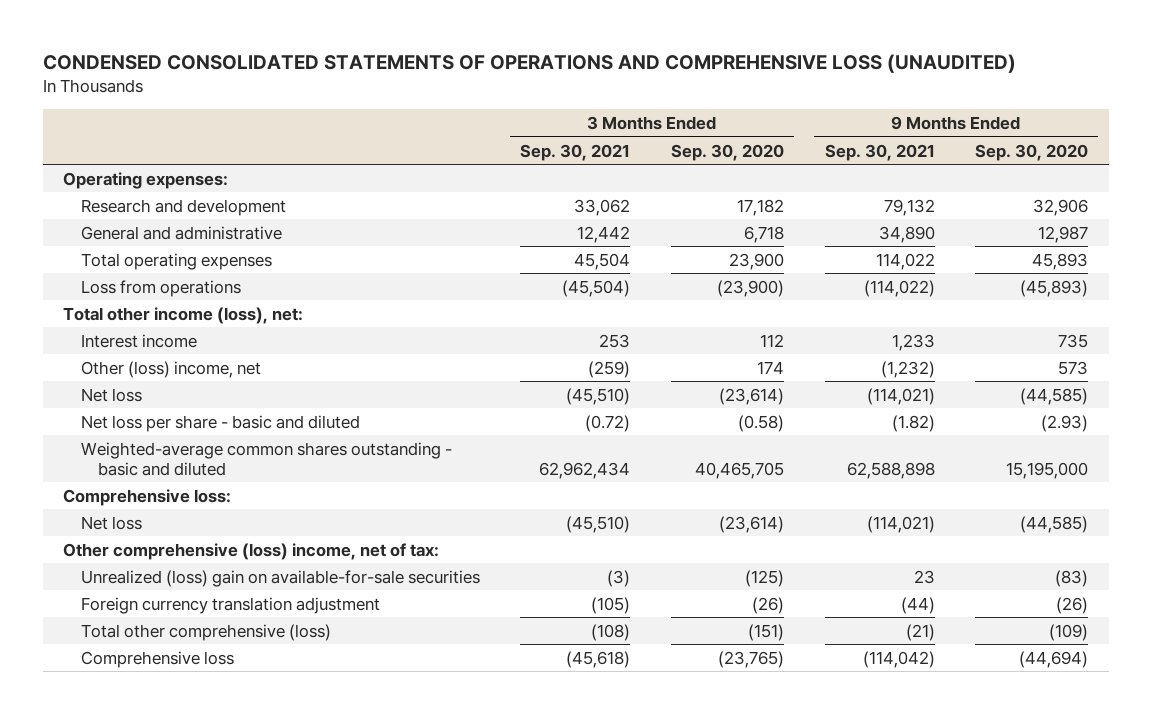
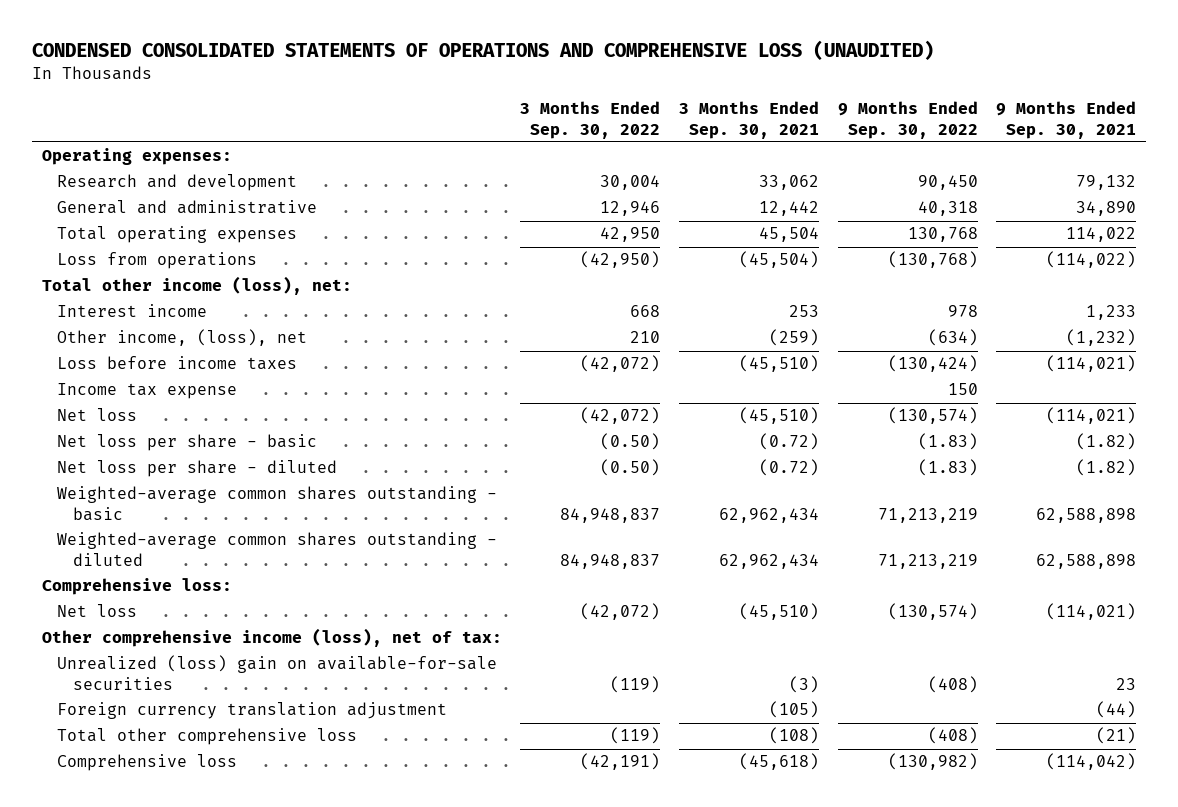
- | 3 Months Ended Sep. 30, 2021 | 3 Months Ended Sep. 30, 2020 | 9 Months Ended Sep. 30, 2021 | 9 Months Ended Sep. 30, 2020
+ | 3 Months Ended Sep. 30, 2022 | 3 Months Ended Sep. 30, 2021 | 9 Months Ended Sep. 30, 2022 | 9 Months Ended Sep. 30, 2021
- Other (loss) income, net | (259) | 174 | (1,232) | 573
+ Other income, (loss), net | 210 | (259) | (634) | (1,232)
+ Loss before income taxes | (42,072) | (45,510) | (130,424) | (114,021)
+ Income tax expense | | | 150 |
- Net loss per share - basic and diluted | (0.72) | (0.58) | (1.82) | (2.93)
- Weighted-average common shares outstanding - basic and diluted | 62,962,434 | 40,465,705 | 62,588,898 | 15,195,000
+ Net loss per share - basic | (0.50) | (0.72) | (1.83) | (1.82)
+ Net loss per share - diluted | (0.50) | (0.72) | (1.83) | (1.82)
+ Weighted-average common shares outstanding - basic | 84,948,837 | 62,962,434 | 71,213,219 | 62,588,898
+ Weighted-average common shares outstanding - diluted | 84,948,837 | 62,962,434 | 71,213,219 | 62,588,898
- Other comprehensive (loss) income, net of tax:
+ Other comprehensive income (loss), net of tax:
- Total other comprehensive (loss) | (108) | (151) | (21) | (109)
+ Total other comprehensive loss | (119) | (108) | (408) | (21)

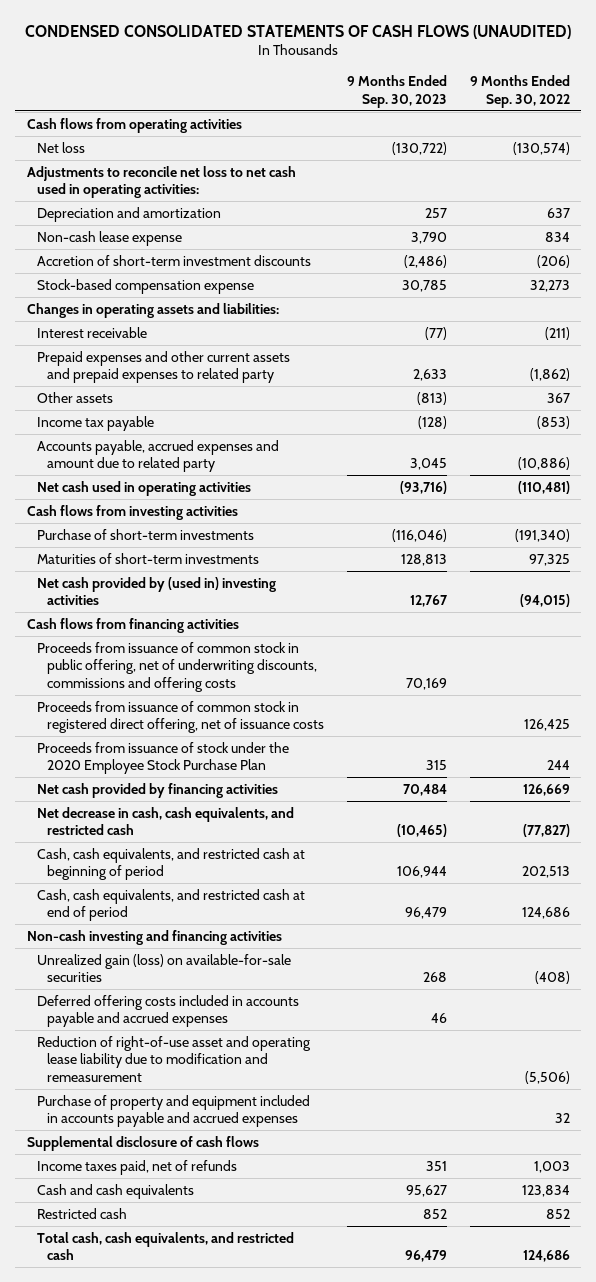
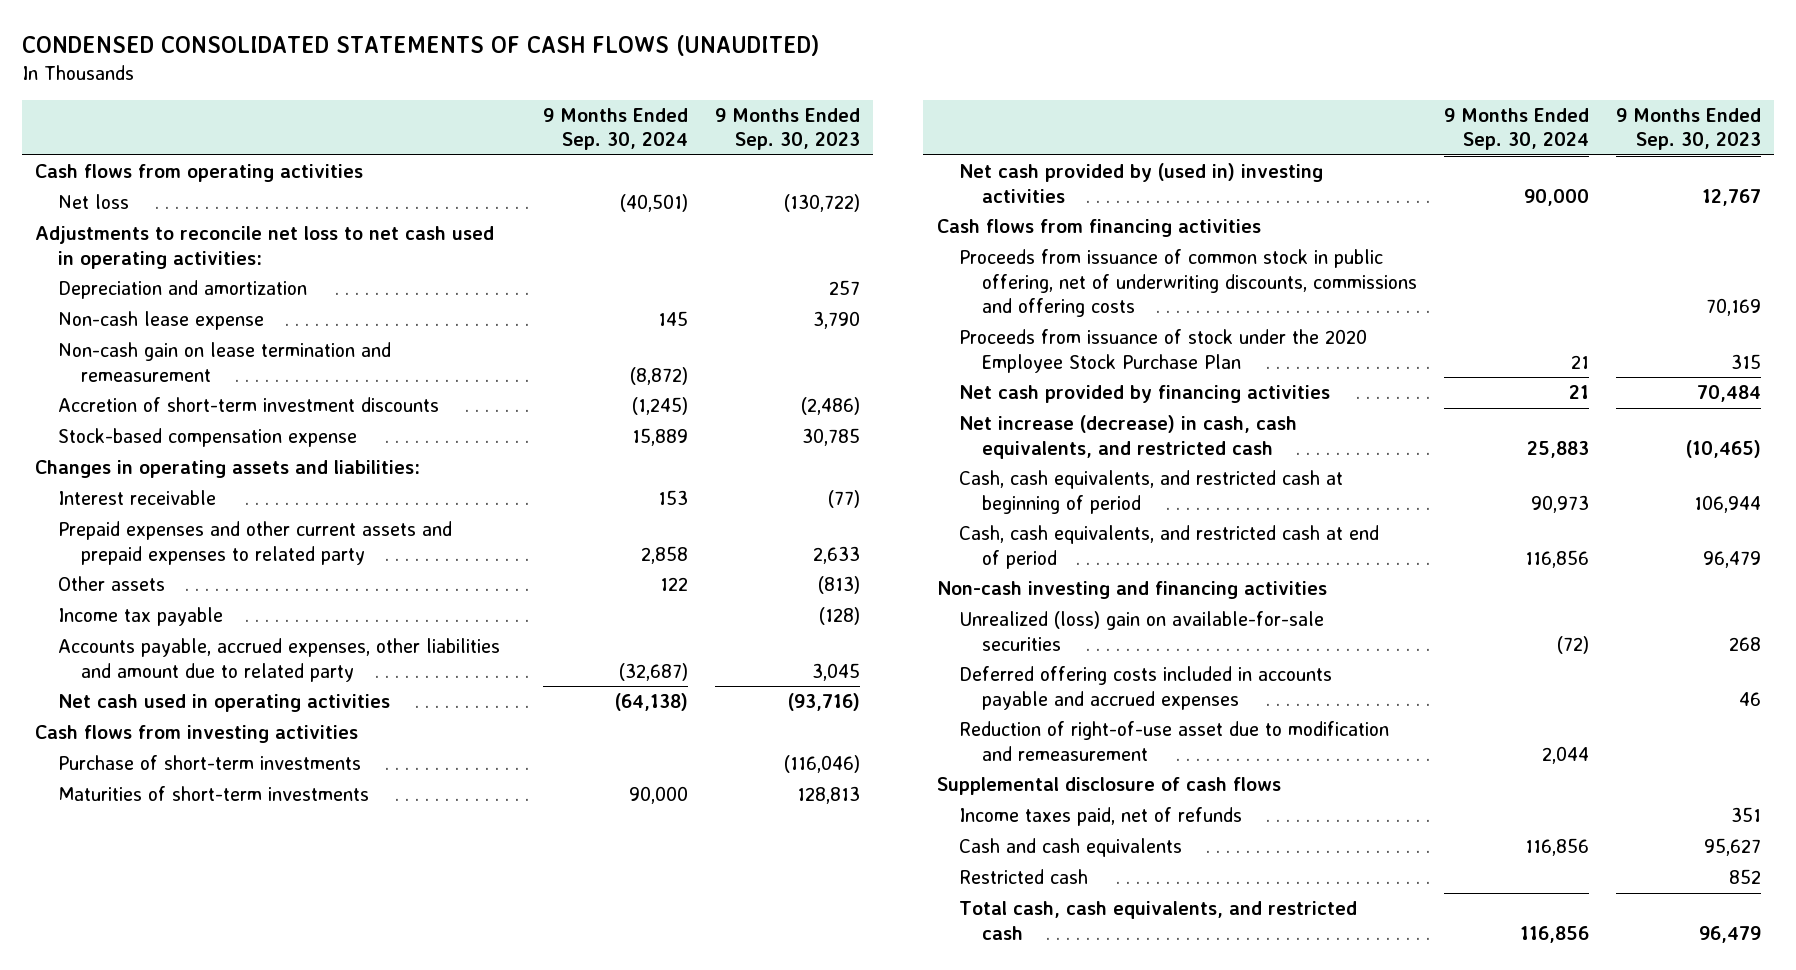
- | 9 Months Ended Sep. 30, 2023 | 9 Months Ended Sep. 30, 2022
+ | 9 Months Ended Sep. 30, 2024 | 9 Months Ended Sep. 30, 2023
+ Non-cash gain on lease termination and remeasurement | (8,872) |
- Accounts payable, accrued expenses and amount due to related party | 3,045 | (10,886)
+ Accounts payable, accrued expenses, other liabilities and amount due to related party | (32,687) | 3,045
- Proceeds from issuance of common stock in registered direct offering, net of issuance costs | | 126,425
- Net decrease in cash, cash equivalents, and restricted cash | (10,465) | (77,827)
+ Net increase (decrease) in cash, cash equivalents, and restricted cash | 25,883 | (10,465)
- Unrealized gain (loss) on available-for-sale securities | 268 | (408)
+ Unrealized (loss) gain on available-for-sale securities | (72) | 268
- Reduction of right-of-use asset and operating lease liability due to modification and remeasurement | | (5,506)
- Purchase of property and equipment included in accounts payable and accrued expenses | | 32
+ Reduction of right-of-use asset due to modification and remeasurement | 2,044 |

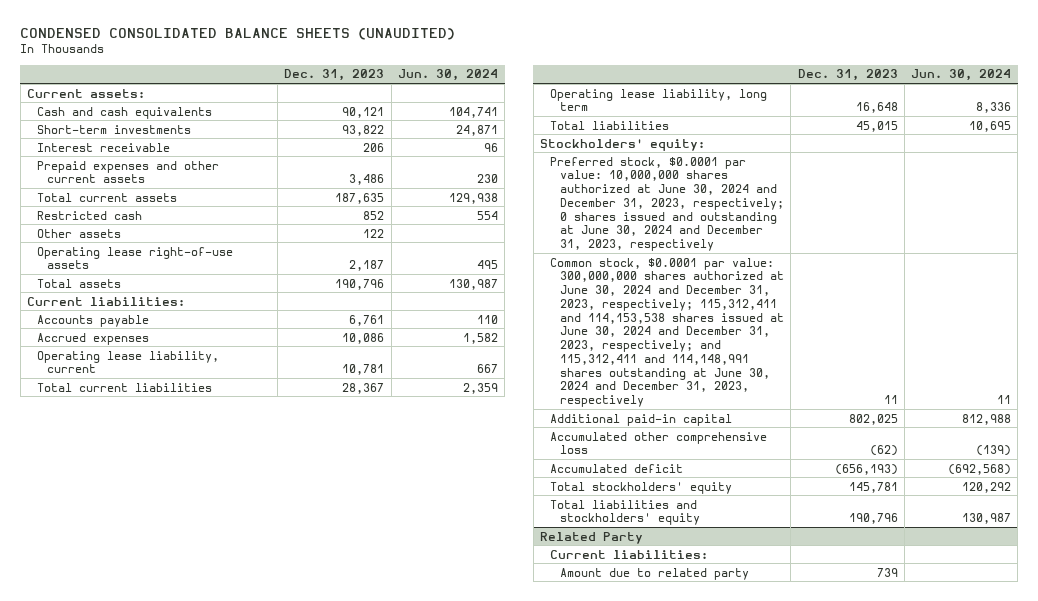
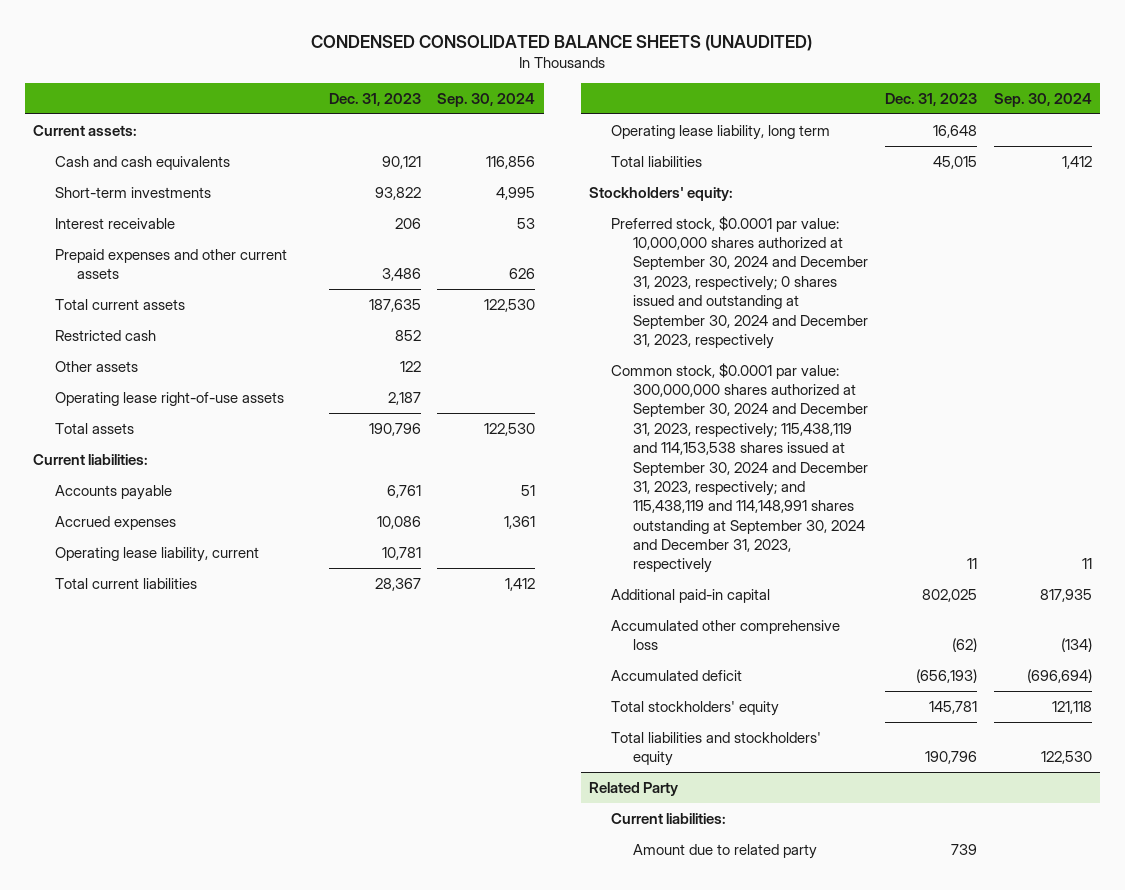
- | Dec. 31, 2023 | Jun. 30, 2024
+ | Dec. 31, 2023 | Sep. 30, 2024
- Preferred stock, $0.0001 par value: 10,000,000 shares authorized at June 30, 2024 and December 31, 2023, respectively; 0 shares issued and outstanding at June 30, 2024 and December 31, 2023, respectively
- Common stock, $0.0001 par value: 300,000,000 shares authorized at June 30, 2024 and December 31, 2023, respectively; 115,312,411 and 114,153,538 shares issued at June 30, 2024 and December 31, 2023, respectively; and 115,312,411 and 114,148,991 shares outstanding at June 30, 2024 and December 31, 2023, respectively | 11 | 11
+ Preferred stock, $0.0001 par value: 10,000,000 shares authorized at September 30, 2024 and December 31, 2023, respectively; 0 shares issued and outstanding at September 30, 2024 and December 31, 2023, respectively
+ Common stock, $0.0001 par value: 300,000,000 shares authorized at September 30, 2024 and December 31, 2023, respectively; 115,438,119 and 114,153,538 shares issued at September 30, 2024 and December 31, 2023, respectively; and 115,438,119 and 114,148,991 shares outstanding at September 30, 2024 and December 31, 2023, respectively | 11 | 11

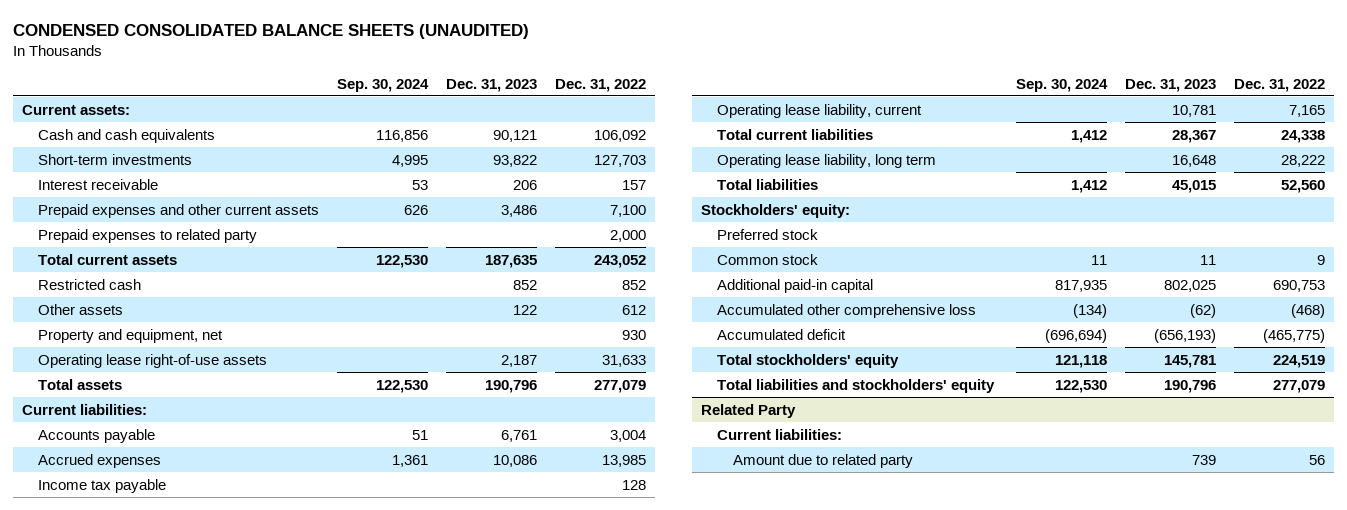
- | Dec. 31, 2023 | Sep. 30, 2024
+ | Sep. 30, 2024 | Dec. 31, 2023 | Dec. 31, 2022
+ Prepaid expenses to related party | | | 2,000
+ Property and equipment, net | | | 930
+ Income tax payable | | | 128
- Preferred stock, $0.0001 par value: 10,000,000 shares authorized at September 30, 2024 and December 31, 2023, respectively; 0 shares issued and outstanding at September 30, 2024 and December 31, 2023, respectively
- Common stock, $0.0001 par value: 300,000,000 shares authorized at September 30, 2024 and December 31, 2023, respectively; 115,438,119 and 114,153,538 shares issued at September 30, 2024 and December 31, 2023, respectively; and 115,438,119 and 114,148,991 shares outstanding at September 30, 2024 and December 31, 2023, respectively | 11 | 11
+ Preferred stock
+ Common stock | 11 | 11 | 9

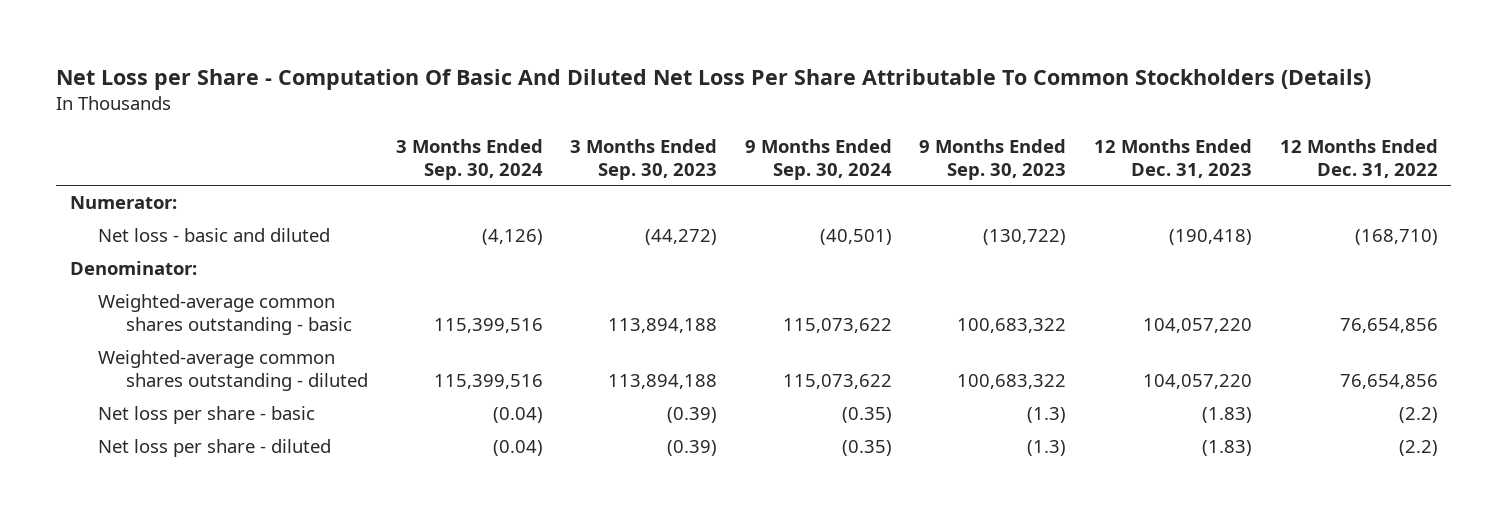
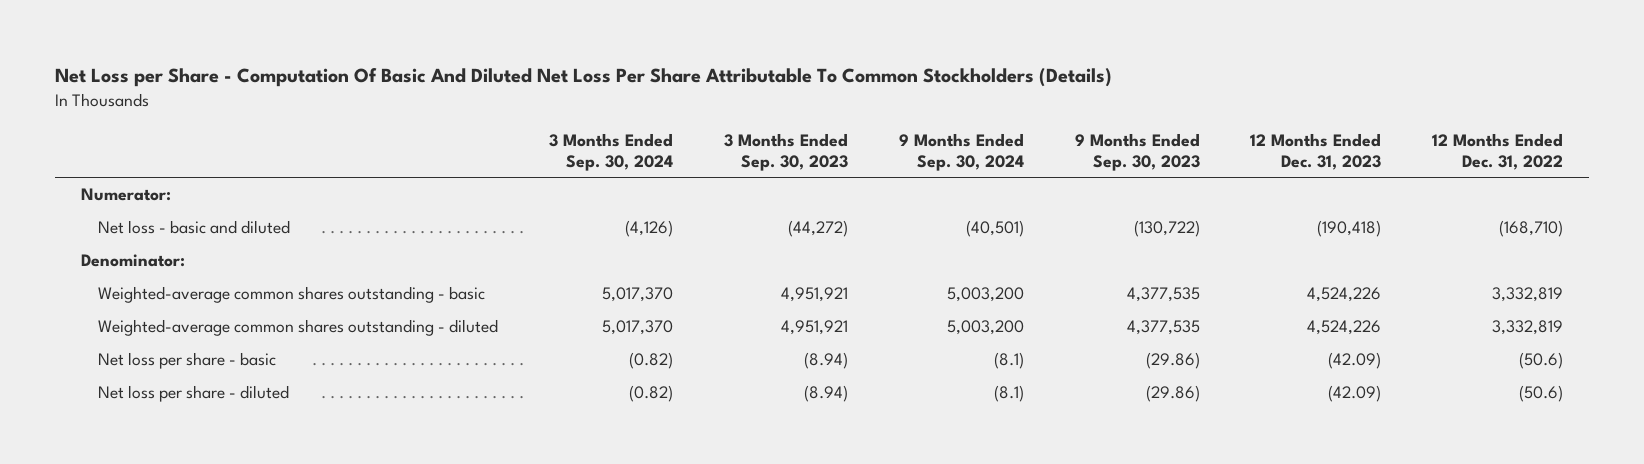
- Weighted-average common shares outstanding - basic | 115,399,516 | 113,894,188 | 115,073,622 | 100,683,322 | 104,057,220 | 76,654,856
- Weighted-average common shares outstanding - diluted | 115,399,516 | 113,894,188 | 115,073,622 | 100,683,322 | 104,057,220 | 76,654,856
- Net loss per share - basic | (0.04) | (0.39) | (0.35) | (1.3) | (1.83) | (2.2)
- Net loss per share - diluted | (0.04) | (0.39) | (0.35) | (1.3) | (1.83) | (2.2)
+ Weighted-average common shares outstanding - basic | 5,017,370 | 4,951,921 | 5,003,200 | 4,377,535 | 4,524,226 | 3,332,819
+ Weighted-average common shares outstanding - diluted | 5,017,370 | 4,951,921 | 5,003,200 | 4,377,535 | 4,524,226 | 3,332,819
+ Net loss per share - basic | (0.82) | (8.94) | (8.1) | (29.86) | (42.09) | (50.6)
+ Net loss per share - diluted | (0.82) | (8.94) | (8.1) | (29.86) | (42.09) | (50.6)

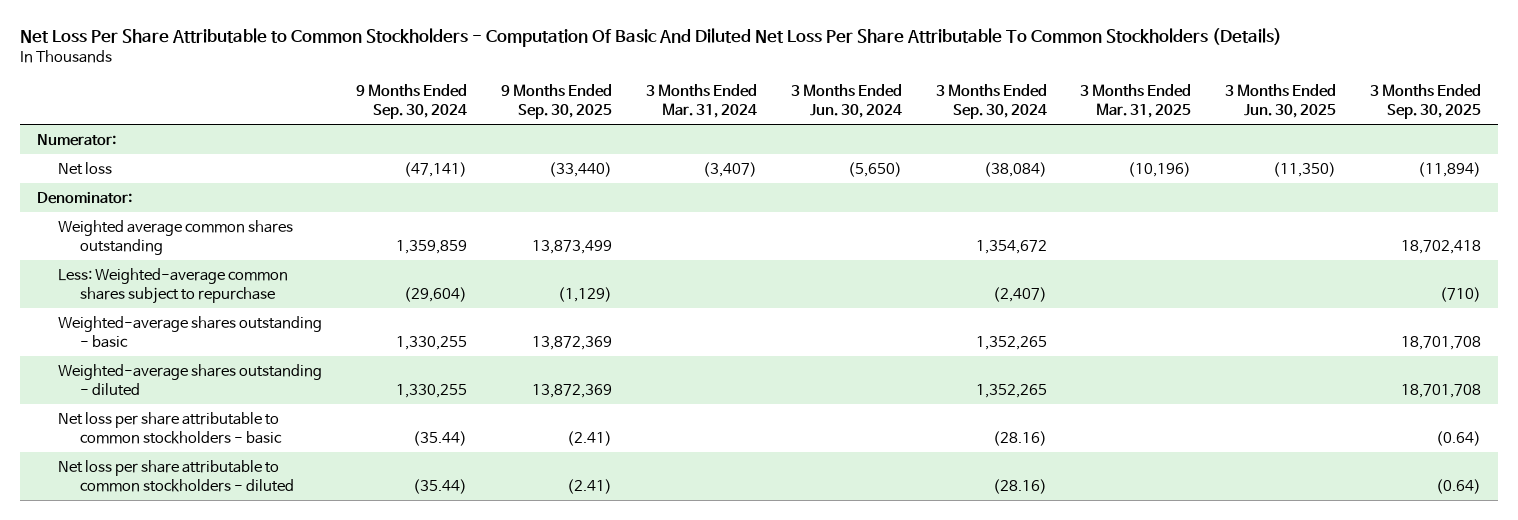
- Net Loss per Share - Computation Of Basic And Diluted Net Loss Per Share Attributable To Common Stockholders (Details)
+ Net Loss Per Share Attributable to Common Stockholders - Computation Of Basic And Diluted Net Loss Per Share Attributable To Common Stockholders (Details)
- | 3 Months Ended Sep. 30, 2024 | 3 Months Ended Sep. 30, 2023 | 9 Months Ended Sep. 30, 2024 | 9 Months Ended Sep. 30, 2023 | 12 Months Ended Dec. 31, 2023 | 12 Months Ended Dec. 31, 2022
+ | 9 Months Ended Sep. 30, 2024 | 9 Months Ended Sep. 30, 2025 | 3 Months Ended Mar. 31, 2024 | 3 Months Ended Jun. 30, 2024 | 3 Months Ended Sep. 30, 2024 | 3 Months Ended Mar. 31, 2025 | 3 Months Ended Jun. 30, 2025 | 3 Months Ended Sep. 30, 2025
- Net loss - basic and diluted | (4,126) | (44,272) | (40,501) | (130,722) | (190,418) | (168,710)
+ Net loss | (47,141) | (33,440) | (3,407) | (5,650) | (38,084) | (10,196) | (11,350) | (11,894)
- Weighted-average common shares outstanding - basic | 5,017,370 | 4,951,921 | 5,003,200 | 4,377,535 | 4,524,226 | 3,332,819
- Weighted-average common shares outstanding - diluted | 5,017,370 | 4,951,921 | 5,003,200 | 4,377,535 | 4,524,226 | 3,332,819
- Net loss per share - basic | (0.82) | (8.94) | (8.1) | (29.86) | (42.09) | (50.6)
- Net loss per share - diluted | (0.82) | (8.94) | (8.1) | (29.86) | (42.09) | (50.6)
+ Weighted average common shares outstanding | 1,359,859 | 13,873,499 | | | 1,354,672 | | | 18,702,418
+ Less: Weighted-average common shares subject to repurchase | (29,604) | (1,129) | | | (2,407) | | | (710)
+ Weighted-average shares outstanding - basic | 1,330,255 | 13,872,369 | | | 1,352,265 | | | 18,701,708
+ Weighted-average shares outstanding - diluted | 1,330,255 | 13,872,369 | | | 1,352,265 | | | 18,701,708
+ Net loss per share attributable to common stockholders - basic | (35.44) | (2.41) | | | (28.16) | | | (0.64)
+ Net loss per share attributable to common stockholders - diluted | (35.44) | (2.41) | | | (28.16) | | | (0.64)

